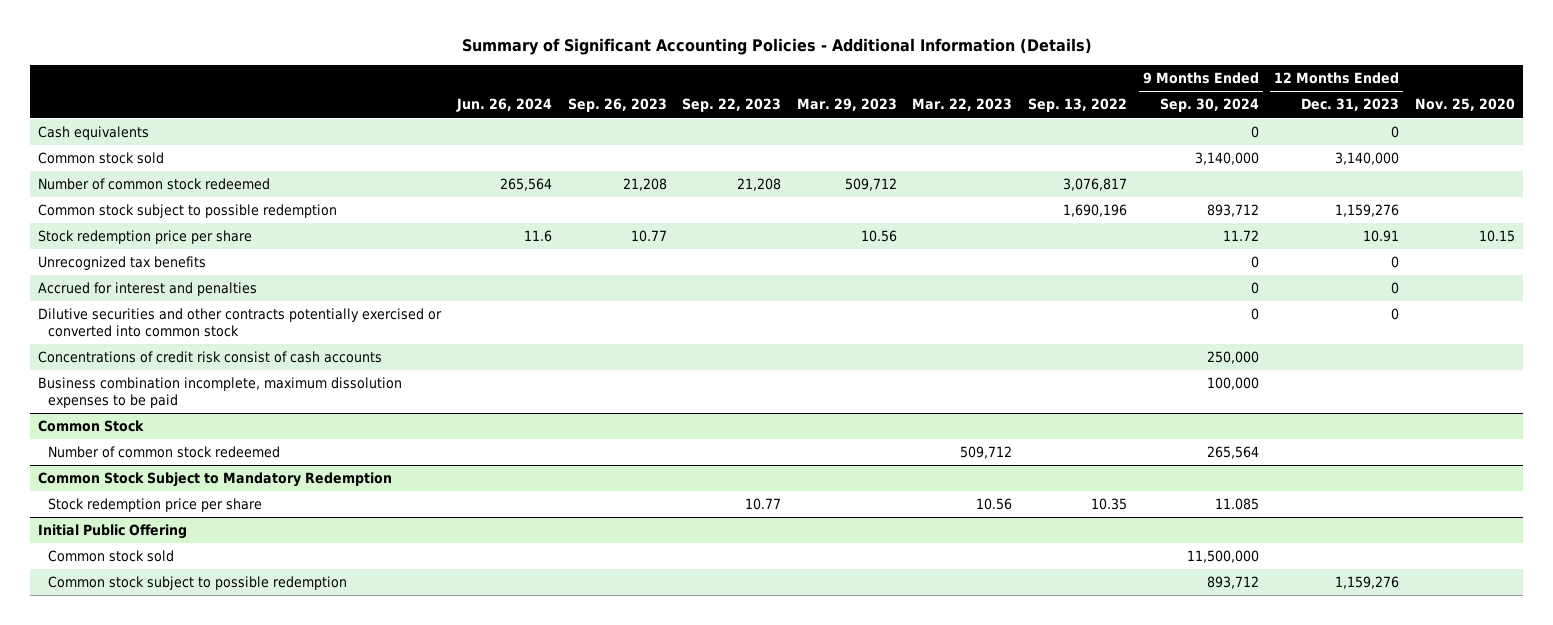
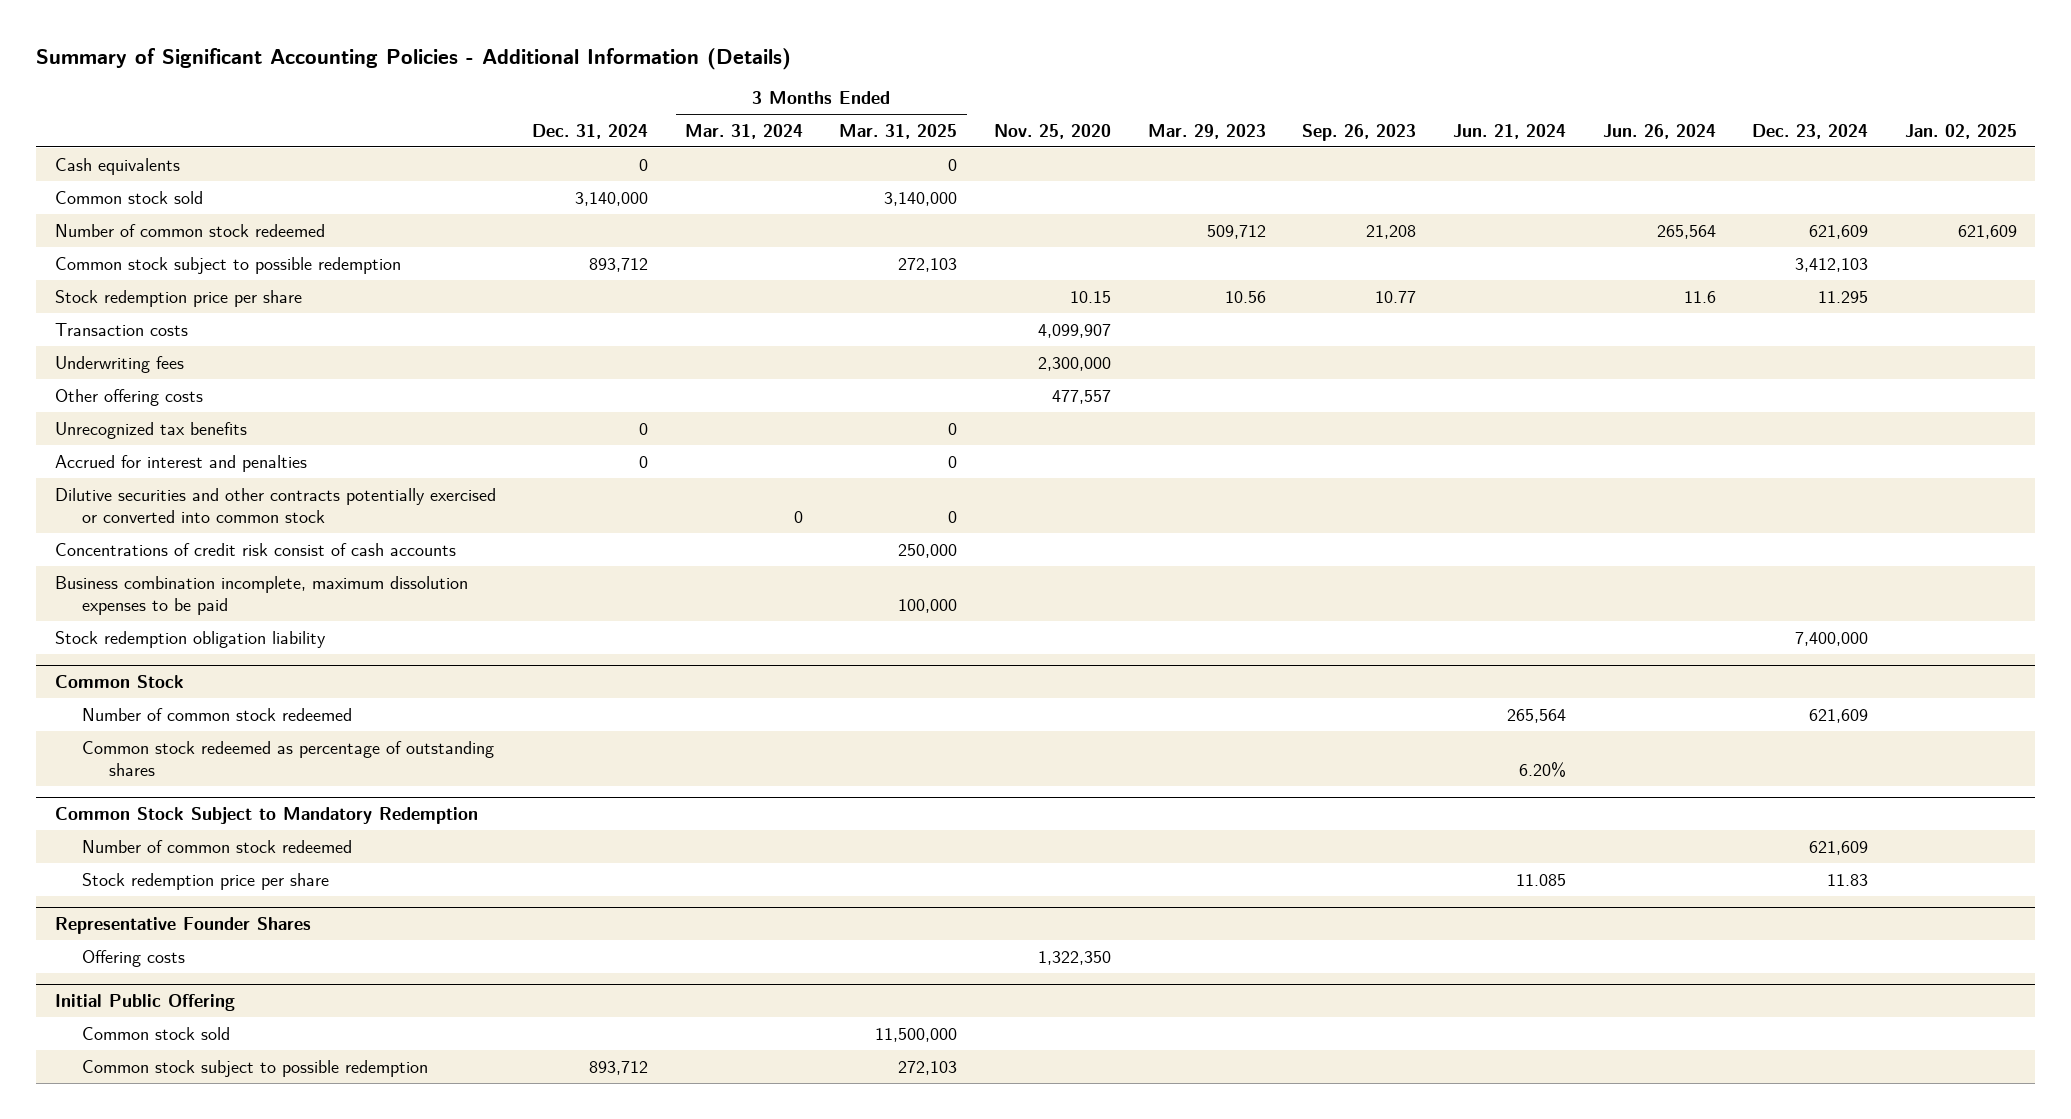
- | Jun. 26, 2024 | Sep. 26, 2023 | Sep. 22, 2023 | Mar. 29, 2023 | Mar. 22, 2023 | Sep. 13, 2022 | 9 Months Ended Sep. 30, 2024 | 12 Months Ended Dec. 31, 2023 | Nov. 25, 2020
+ | Dec. 31, 2024 | 3 Months Ended Mar. 31, 2024 | 3 Months Ended Mar. 31, 2025 | Nov. 25, 2020 | Mar. 29, 2023 | Sep. 26, 2023 | Jun. 21, 2024 | Jun. 26, 2024 | Dec. 23, 2024 | Jan. 02, 2025
+ Transaction costs | | | | 4,099,907 | | | | | |
+ Underwriting fees | | | | 2,300,000 | | | | | |
+ Other offering costs | | | | 477,557 | | | | | |
+ Stock redemption obligation liability | | | | | | | | | 7,400,000 |
@ Common Stock
+ Common stock redeemed as percentage of outstanding shares | | | | | | | 6.20% | | |
@ Common Stock Subject to Mandatory Redemption
+ Number of common stock redeemed | | | | | | | | | 621,609 |
+ Representative Founder Shares
+ Offering costs | | | | 1,322,350 | | | | | |

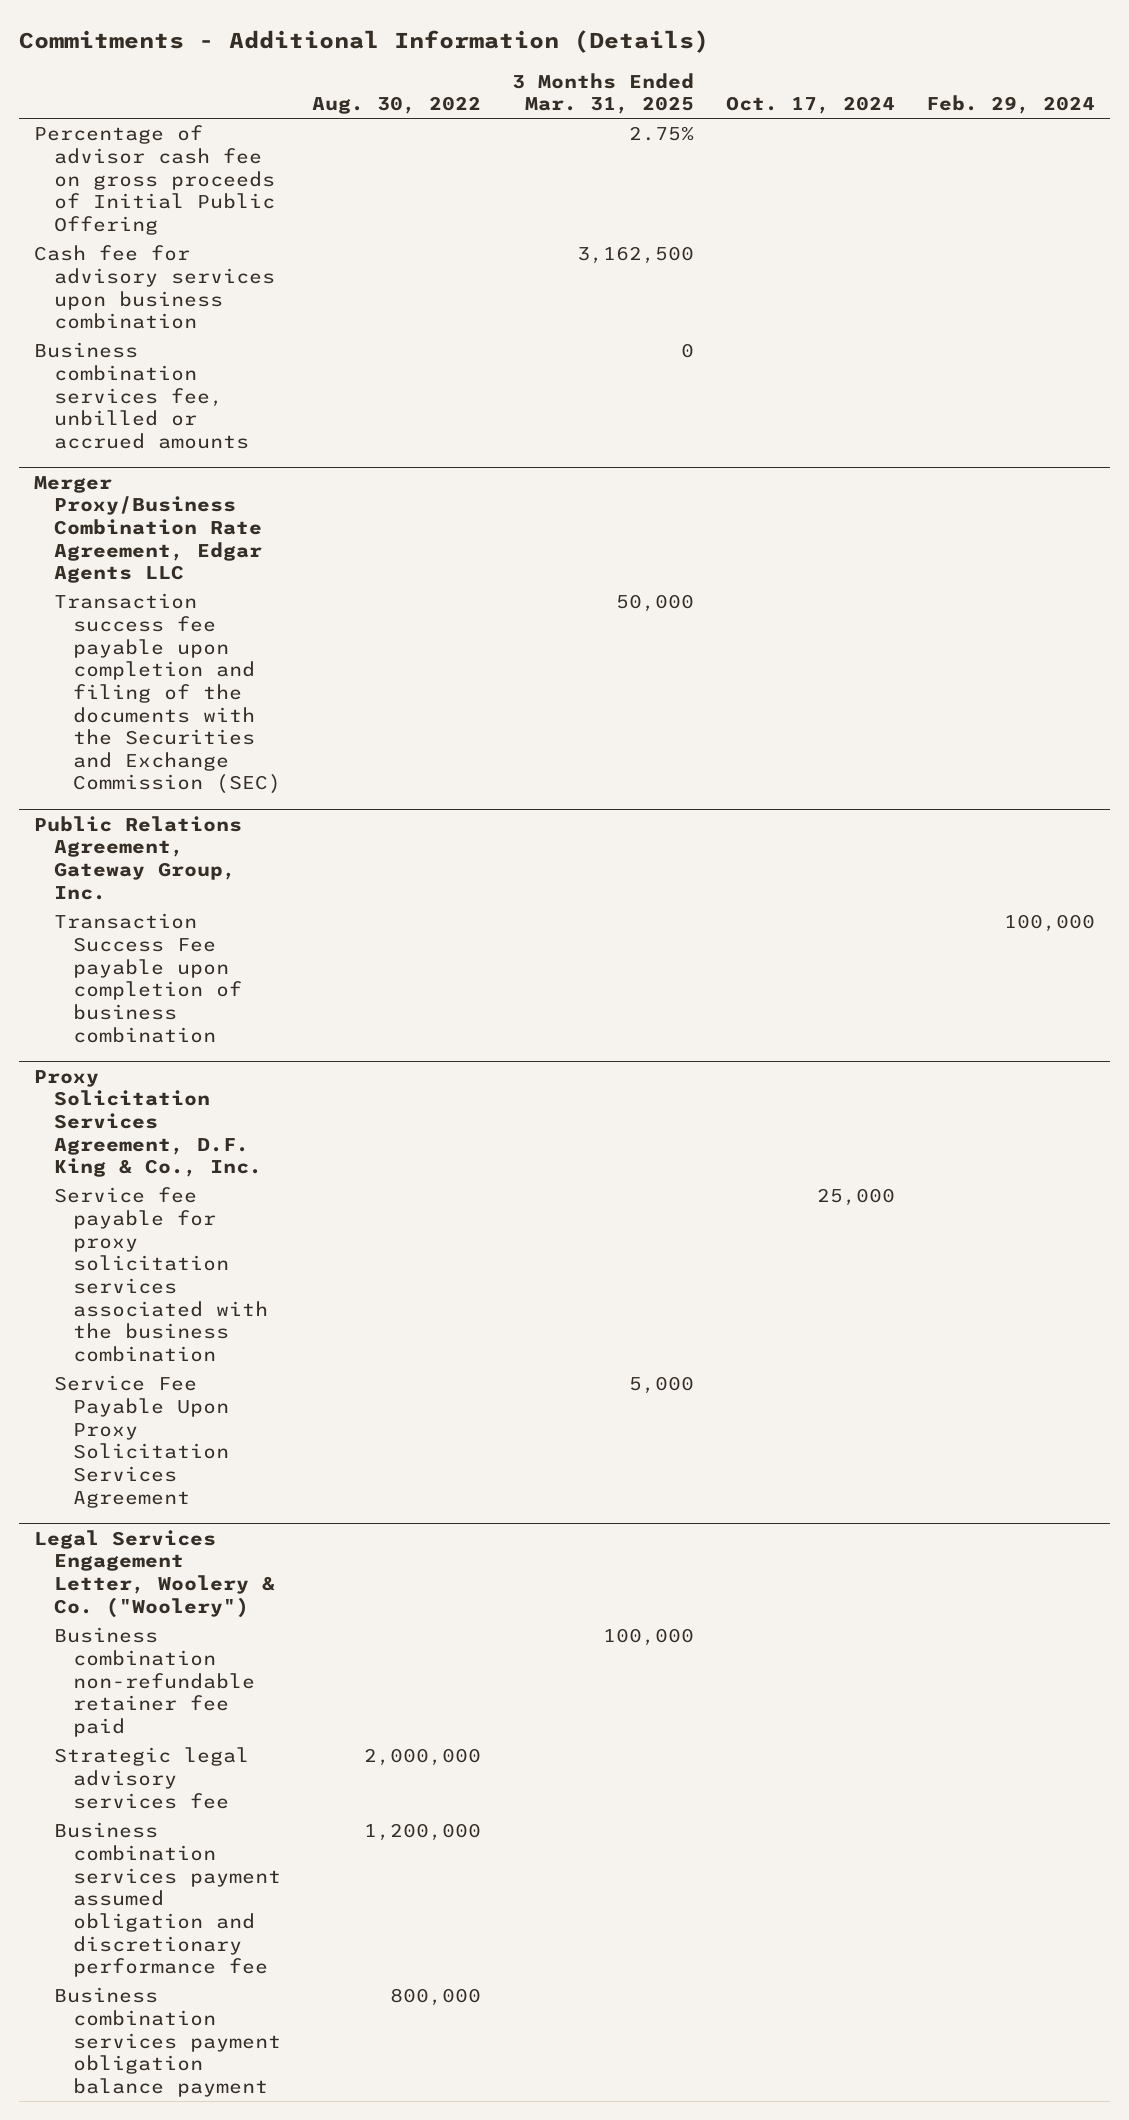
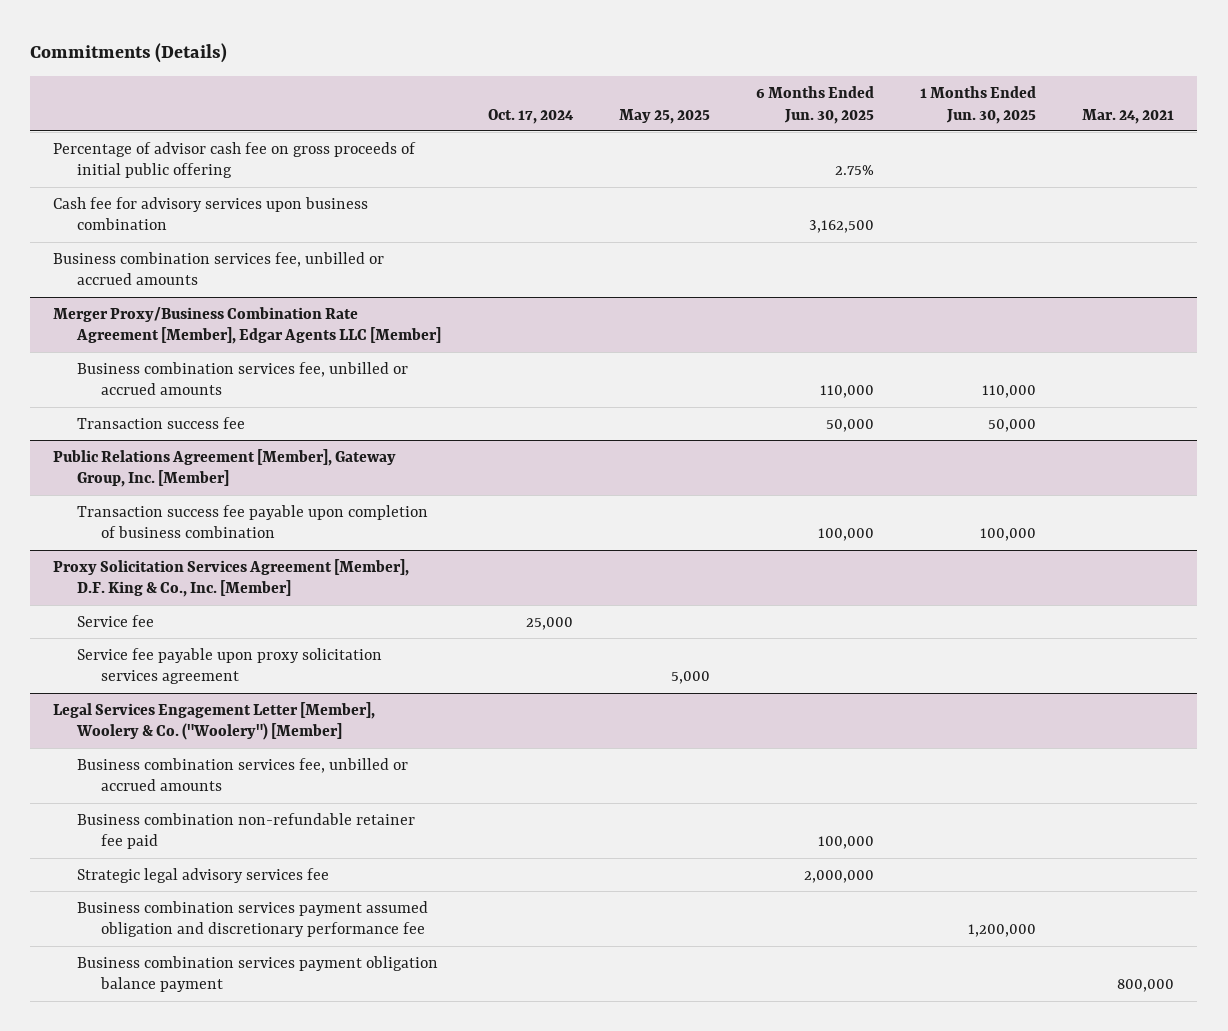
- Commitments - Additional Information (Details)
+ Commitments (Details)
- | Aug. 30, 2022 | 3 Months Ended Mar. 31, 2025 | Oct. 17, 2024 | Feb. 29, 2024
+ | Oct. 17, 2024 | May 25, 2025 | 6 Months Ended Jun. 30, 2025 | 1 Months Ended Jun. 30, 2025 | Mar. 24, 2021
- Percentage of advisor cash fee on gross proceeds of Initial Public Offering | | 2.75% | |
+ Percentage of advisor cash fee on gross proceeds of initial public offering | | | 2.75% | |
- Merger Proxy/Business Combination Rate Agreement, Edgar Agents LLC
- Transaction success fee payable upon completion and filing of the documents with the Securities and Exchange Commission (SEC) | | 50,000 | |
- Public Relations Agreement, Gateway Group, Inc.
- Transaction Success Fee payable upon completion of business combination | | | | 100,000
- Proxy Solicitation Services Agreement, D.F. King & Co., Inc.
- Service fee payable for proxy solicitation services associated with the business combination | | | 25,000 |
- Service Fee Payable Upon Proxy Solicitation Services Agreement | | 5,000 | |
- Legal Services Engagement Letter, Woolery & Co. ("Woolery")
+ Merger Proxy/Business Combination Rate Agreement [Member], Edgar Agents LLC [Member]
+ Business combination services fee, unbilled or accrued amounts | | | 110,000 | 110,000 |
+ Transaction success fee | | | 50,000 | 50,000 |
+ Public Relations Agreement [Member], Gateway Group, Inc. [Member]
+ Transaction success fee payable upon completion of business combination | | | 100,000 | 100,000 |
+ Proxy Solicitation Services Agreement [Member], D.F. King & Co., Inc. [Member]
+ Service fee | 25,000 | | | |
+ Service fee payable upon proxy solicitation services agreement | | 5,000 | | |
+ Legal Services Engagement Letter [Member], Woolery & Co. ("Woolery") [Member]
+ Business combination services fee, unbilled or accrued amounts

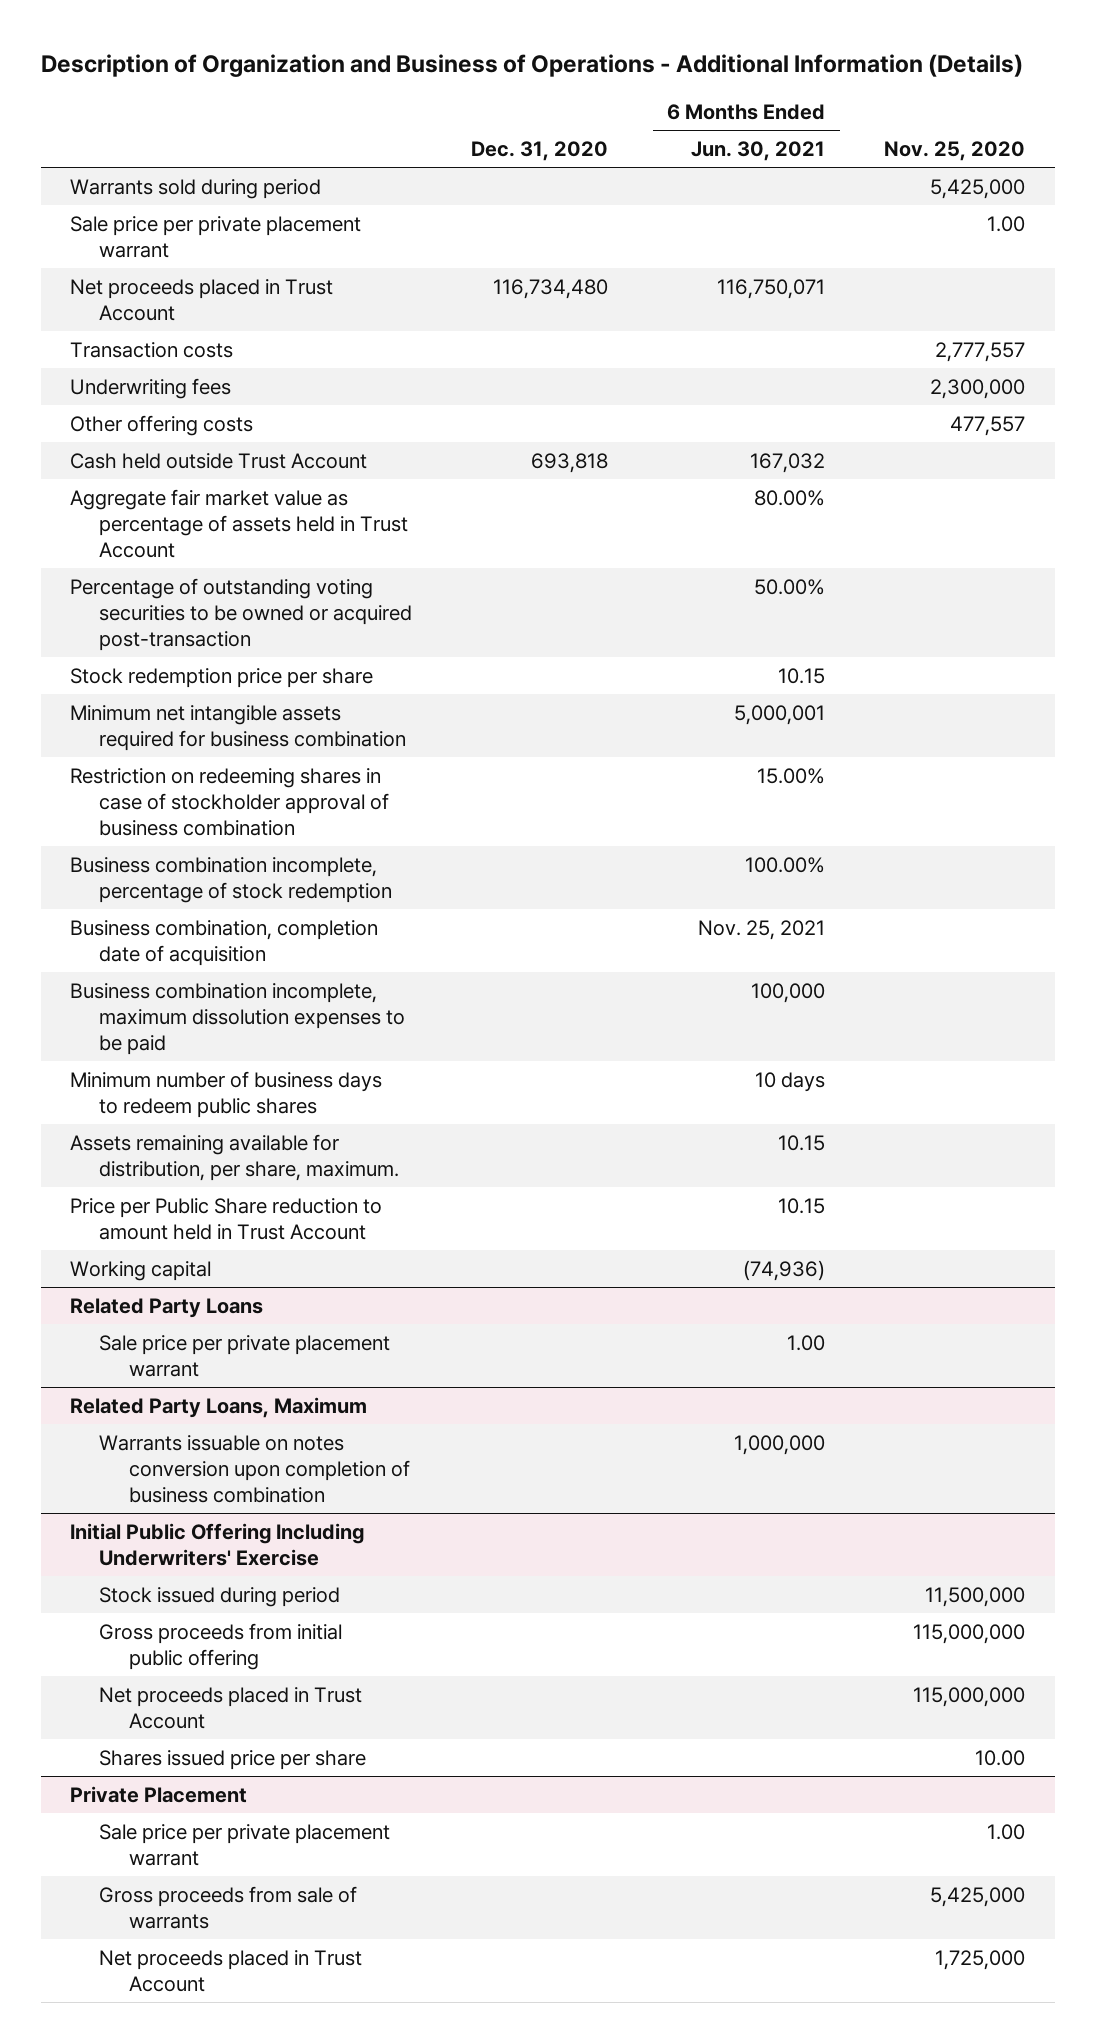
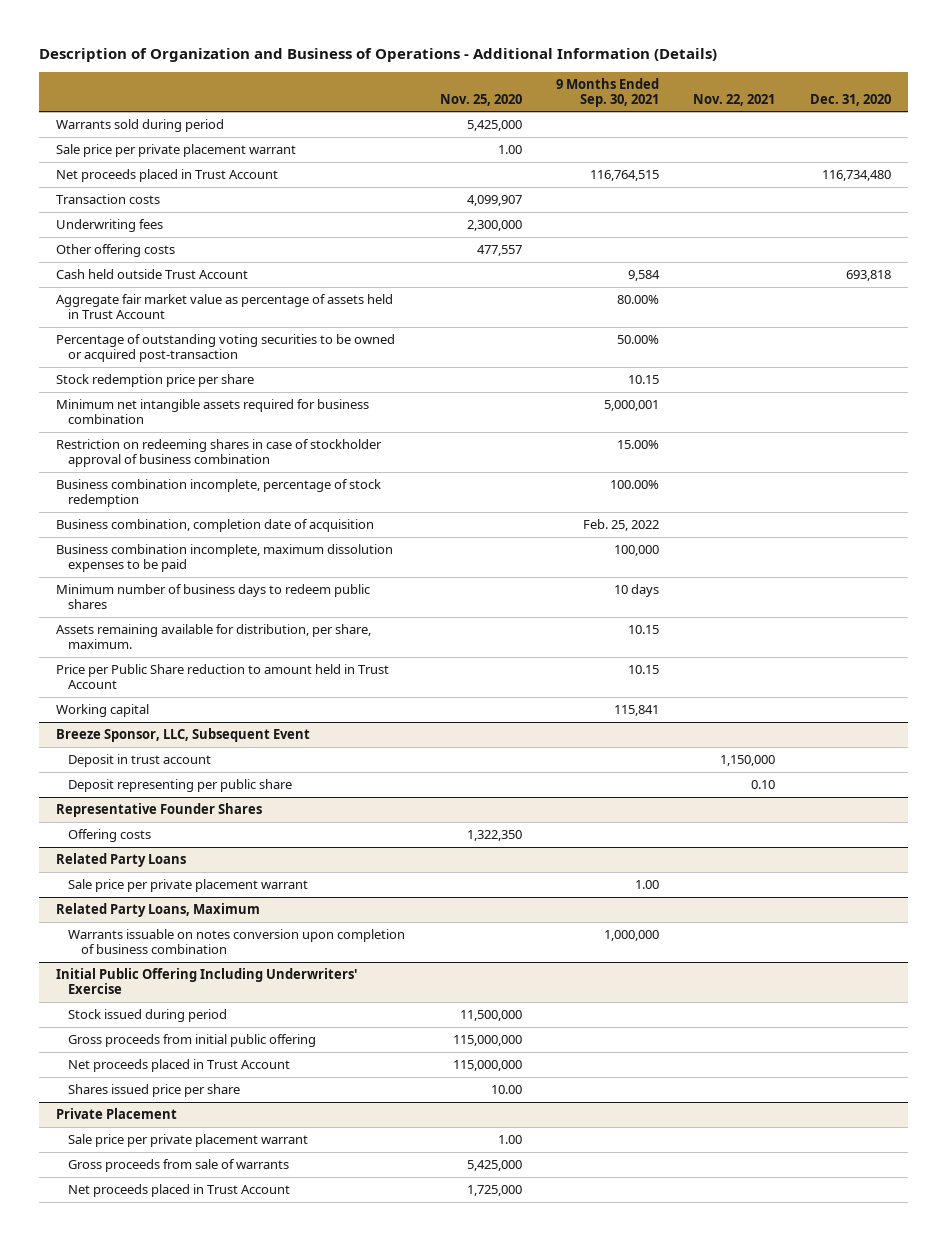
- | Dec. 31, 2020 | 6 Months Ended Jun. 30, 2021 | Nov. 25, 2020
+ | Nov. 25, 2020 | 9 Months Ended Sep. 30, 2021 | Nov. 22, 2021 | Dec. 31, 2020
- Transaction costs | | | 2,777,557
+ Transaction costs | 4,099,907 | | |
+ Breeze Sponsor, LLC, Subsequent Event
+ Deposit in trust account | | | 1,150,000 |
+ Deposit representing per public share | | | 0.10 |
+ Representative Founder Shares
+ Offering costs | 1,322,350 | | |

